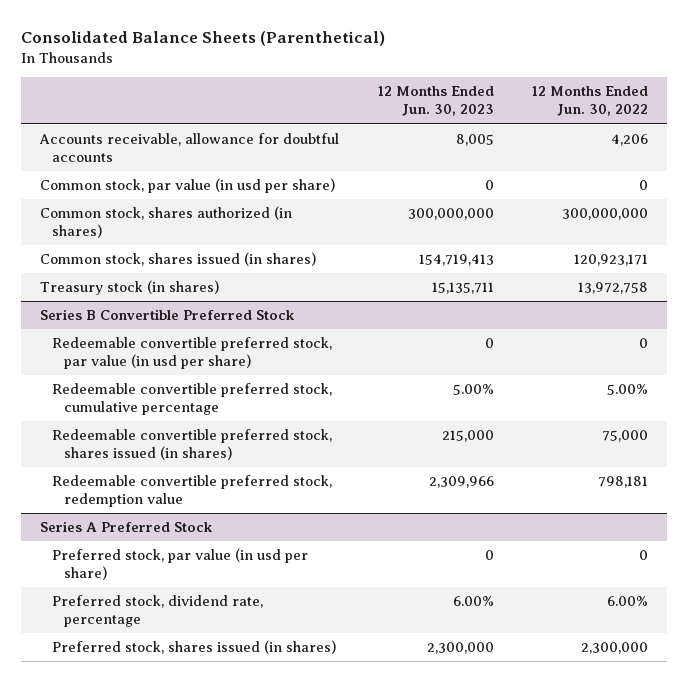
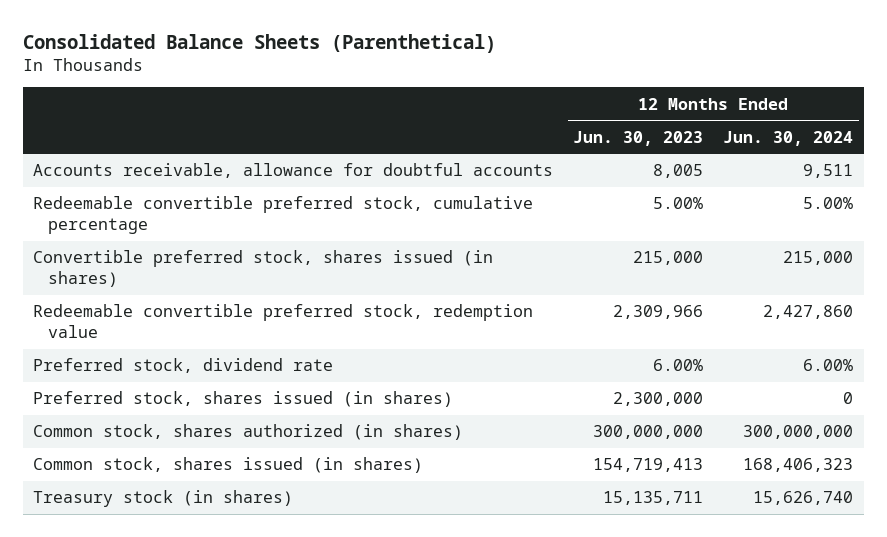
- | 12 Months Ended Jun. 30, 2023 | 12 Months Ended Jun. 30, 2022
+ | 12 Months Ended Jun. 30, 2023 | 12 Months Ended Jun. 30, 2024
- Common stock, par value (in usd per share) | 0 | 0
- Series B Convertible Preferred Stock
- Redeemable convertible preferred stock, par value (in usd per share) | 0 | 0
- Redeemable convertible preferred stock, shares issued (in shares) | 215,000 | 75,000
+ Convertible preferred stock, shares issued (in shares) | 215,000 | 215,000
- Series A Preferred Stock
- Preferred stock, par value (in usd per share) | 0 | 0
- Preferred stock, dividend rate, percentage | 6.00% | 6.00%
+ Preferred stock, dividend rate | 6.00% | 6.00%
moved down: Common stock, shares authorized (in shares) | 300,000,000 | 300,000,000
moved down: Common stock, shares issued (in shares) | 154,719,413 | 168,406,323
moved down: Treasury stock (in shares) | 15,135,711 | 15,626,740

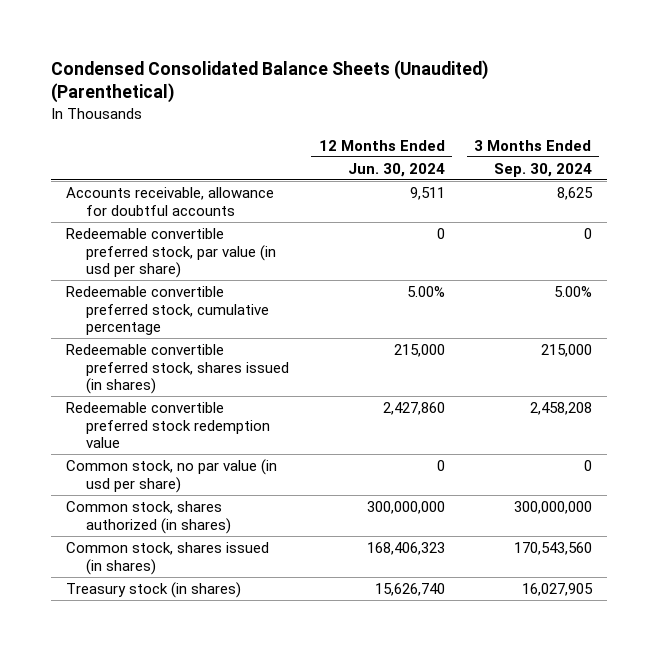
- Consolidated Balance Sheets (Parenthetical)
+ Condensed Consolidated Balance Sheets (Unaudited) (Parenthetical)
- | 12 Months Ended Jun. 30, 2023 | 12 Months Ended Jun. 30, 2024
+ | 12 Months Ended Jun. 30, 2024 | 3 Months Ended Sep. 30, 2024
+ Redeemable convertible preferred stock, par value (in usd per share) | 0 | 0
- Convertible preferred stock, shares issued (in shares) | 215,000 | 215,000
- Redeemable convertible preferred stock, redemption value | 2,309,966 | 2,427,860
- Preferred stock, dividend rate | 6.00% | 6.00%
- Preferred stock, shares issued (in shares) | 2,300,000 | 0
+ Redeemable convertible preferred stock, shares issued (in shares) | 215,000 | 215,000
+ Redeemable convertible preferred stock redemption value | 2,427,860 | 2,458,208
+ Common stock, no par value (in usd per share) | 0 | 0

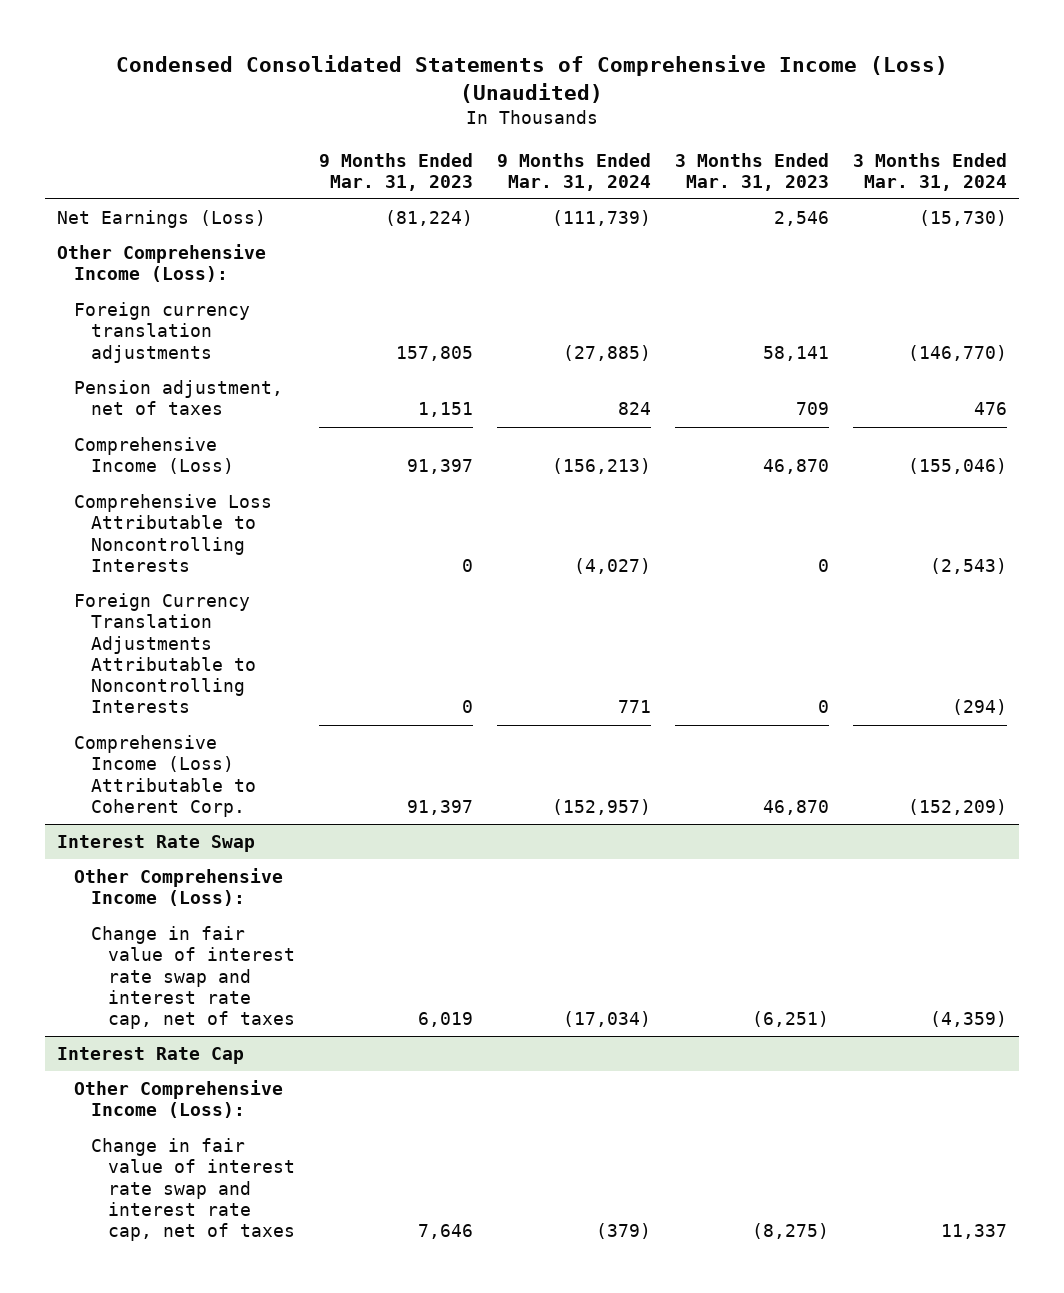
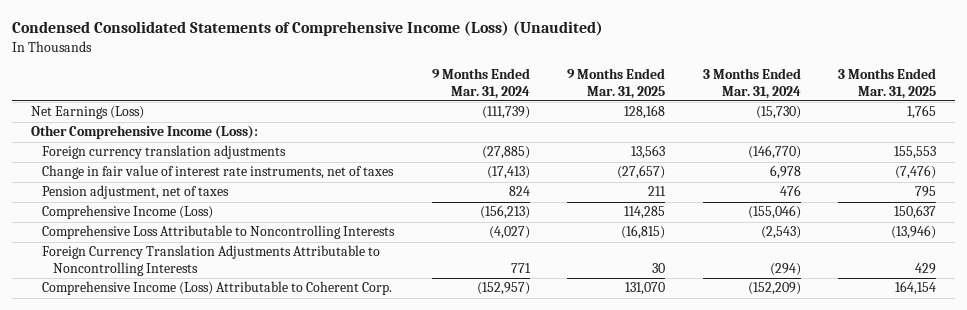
- | 9 Months Ended Mar. 31, 2023 | 9 Months Ended Mar. 31, 2024 | 3 Months Ended Mar. 31, 2023 | 3 Months Ended Mar. 31, 2024
+ | 9 Months Ended Mar. 31, 2024 | 9 Months Ended Mar. 31, 2025 | 3 Months Ended Mar. 31, 2024 | 3 Months Ended Mar. 31, 2025
+ Change in fair value of interest rate instruments, net of taxes | (17,413) | (27,657) | 6,978 | (7,476)
- Interest Rate Swap
- Other Comprehensive Income (Loss):
- Change in fair value of interest rate swap and interest rate cap, net of taxes | 6,019 | (17,034) | (6,251) | (4,359)
- Interest Rate Cap
- Other Comprehensive Income (Loss):
- Change in fair value of interest rate swap and interest rate cap, net of taxes | 7,646 | (379) | (8,275) | 11,337

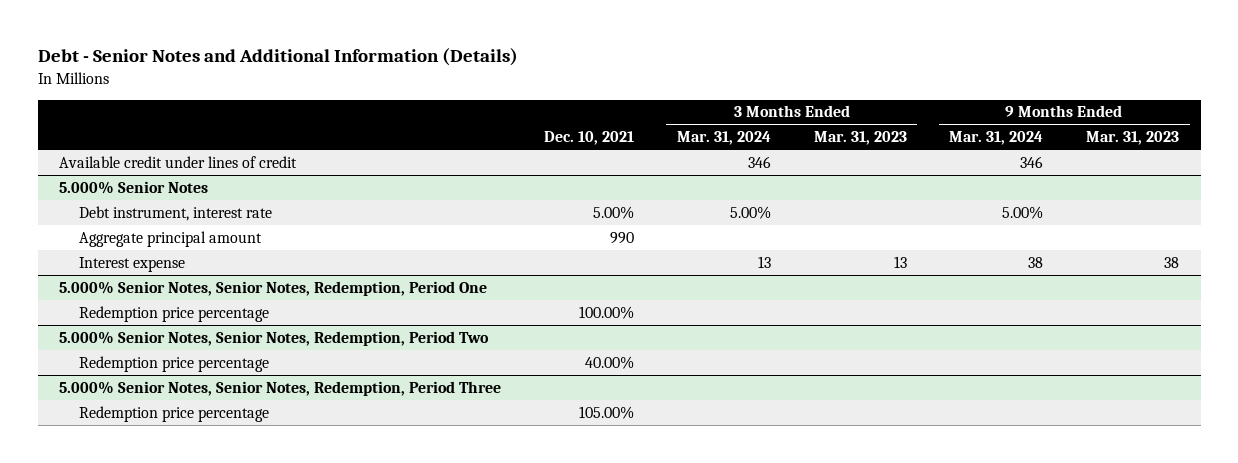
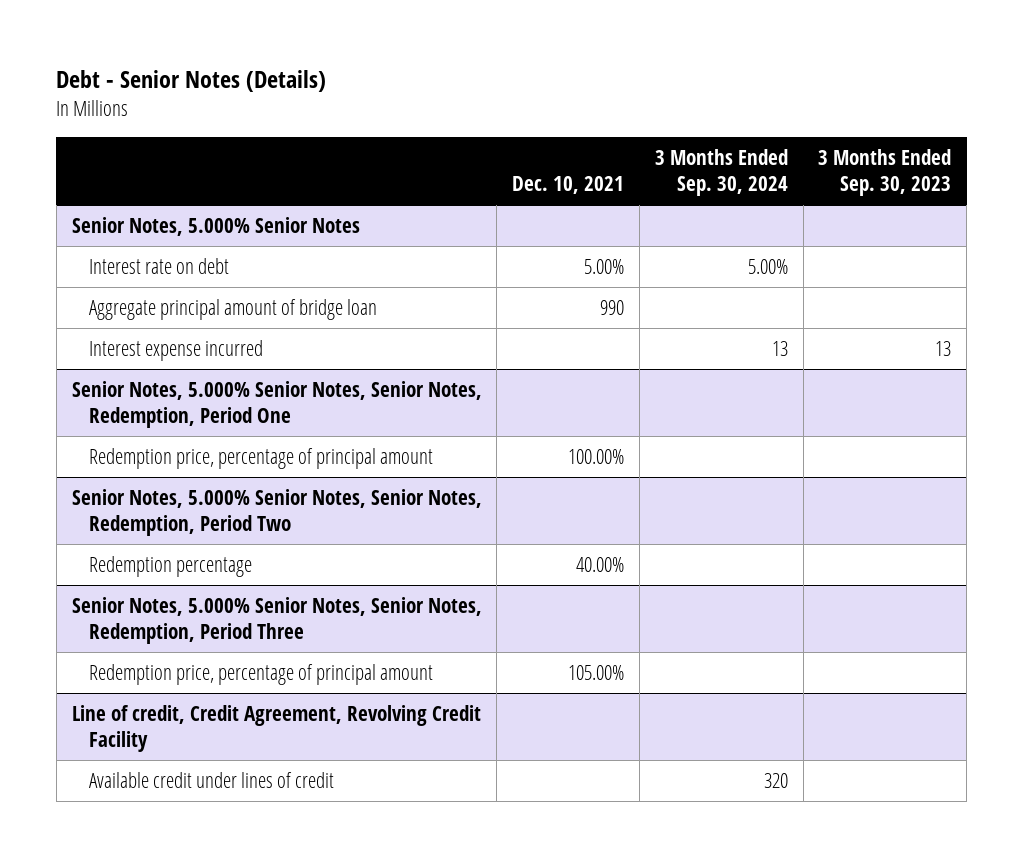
- Debt - Senior Notes and Additional Information (Details)
+ Debt - Senior Notes (Details)
- | Dec. 10, 2021 | 3 Months Ended Mar. 31, 2024 | 3 Months Ended Mar. 31, 2023 | 9 Months Ended Mar. 31, 2024 | 9 Months Ended Mar. 31, 2023
+ | Dec. 10, 2021 | 3 Months Ended Sep. 30, 2024 | 3 Months Ended Sep. 30, 2023
+ Senior Notes, 5.000% Senior Notes
+ Interest rate on debt | 5.00% | 5.00% |
+ Aggregate principal amount of bridge loan | 990 | |
+ Interest expense incurred | | 13 | 13
+ Senior Notes, 5.000% Senior Notes, Senior Notes, Redemption, Period One
+ Redemption price, percentage of principal amount | 100.00% | |
+ Senior Notes, 5.000% Senior Notes, Senior Notes, Redemption, Period Two
+ Redemption percentage | 40.00% | |
+ Senior Notes, 5.000% Senior Notes, Senior Notes, Redemption, Period Three
+ Redemption price, percentage of principal amount | 105.00% | |
+ Line of credit, Credit Agreement, Revolving Credit Facility
- 5.000% Senior Notes
- Debt instrument, interest rate | 5.00% | 5.00% | | 5.00% |
- Aggregate principal amount | 990 | | | |
- Interest expense | | 13 | 13 | 38 | 38
- 5.000% Senior Notes, Senior Notes, Redemption, Period One
- Redemption price percentage | 100.00% | | | |
- 5.000% Senior Notes, Senior Notes, Redemption, Period Two
- Redemption price percentage | 40.00% | | | |
- 5.000% Senior Notes, Senior Notes, Redemption, Period Three
- Redemption price percentage | 105.00% | | | |

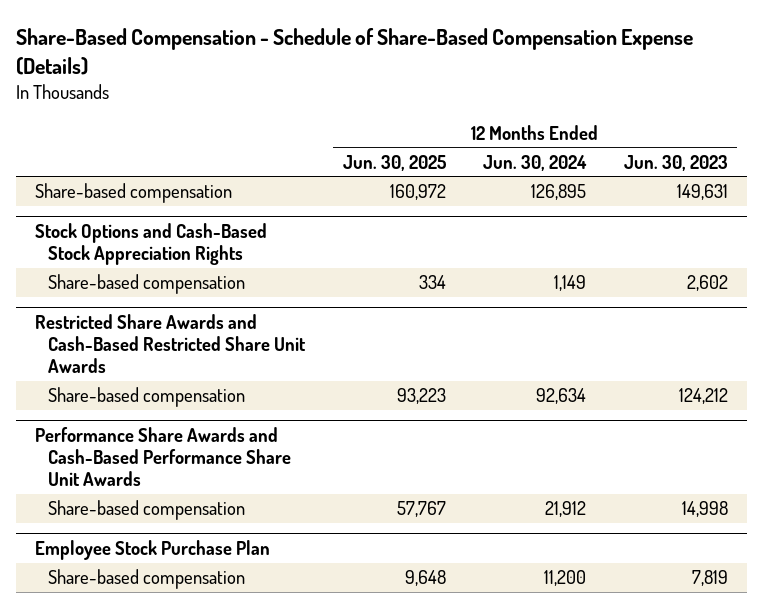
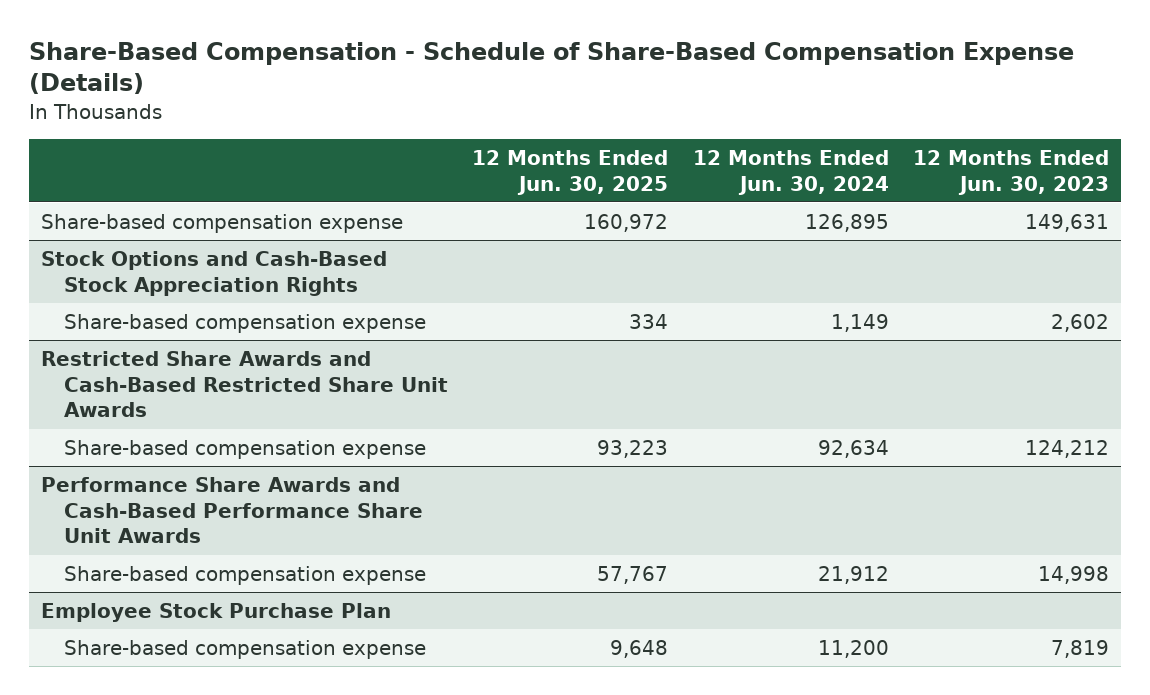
- Share-based compensation | 160,972 | 126,895 | 149,631
+ Share-based compensation expense | 160,972 | 126,895 | 149,631
@ Stock Options and Cash-Based Stock Appreciation Rights
- Share-based compensation | 334 | 1,149 | 2,602
+ Share-based compensation expense | 334 | 1,149 | 2,602
@ Restricted Share Awards and Cash-Based Restricted Share Unit Awards
- Share-based compensation | 93,223 | 92,634 | 124,212
+ Share-based compensation expense | 93,223 | 92,634 | 124,212
@ Performance Share Awards and Cash-Based Performance Share Unit Awards
- Share-based compensation | 57,767 | 21,912 | 14,998
+ Share-based compensation expense | 57,767 | 21,912 | 14,998
@ Employee Stock Purchase Plan
- Share-based compensation | 9,648 | 11,200 | 7,819
+ Share-based compensation expense | 9,648 | 11,200 | 7,819

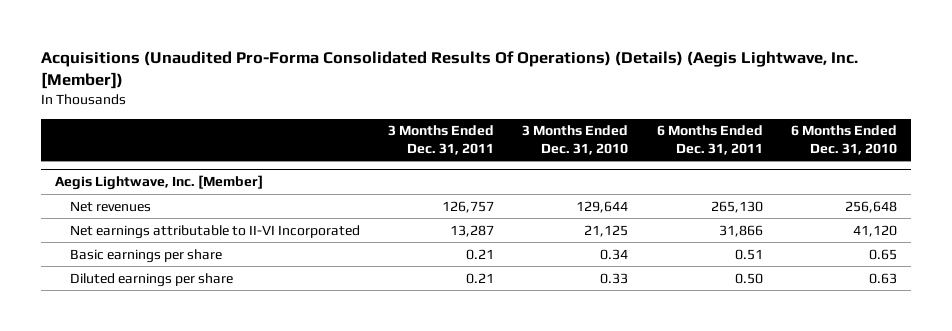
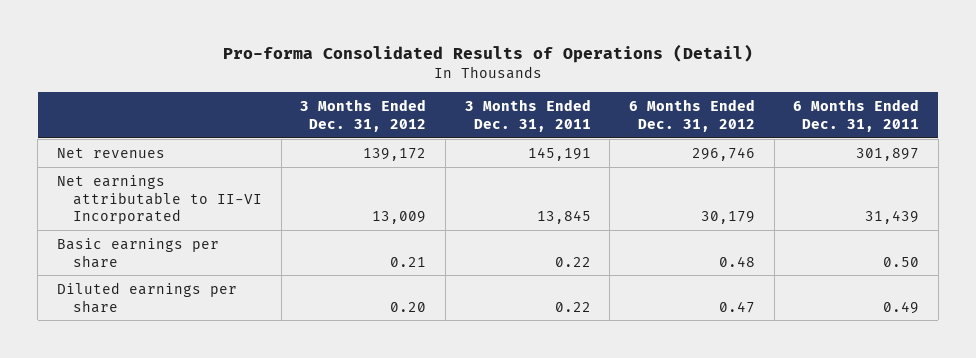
- Acquisitions (Unaudited Pro-Forma Consolidated Results Of Operations) (Details) (Aegis Lightwave, Inc. [Member])
+ Pro-forma Consolidated Results of Operations (Detail)
- | 3 Months Ended Dec. 31, 2011 | 3 Months Ended Dec. 31, 2010 | 6 Months Ended Dec. 31, 2011 | 6 Months Ended Dec. 31, 2010
+ | 3 Months Ended Dec. 31, 2012 | 3 Months Ended Dec. 31, 2011 | 6 Months Ended Dec. 31, 2012 | 6 Months Ended Dec. 31, 2011
- Aegis Lightwave, Inc. [Member]
- Net revenues | 126,757 | 129,644 | 265,130 | 256,648
- Net earnings attributable to II-VI Incorporated | 13,287 | 21,125 | 31,866 | 41,120
- Basic earnings per share | 0.21 | 0.34 | 0.51 | 0.65
- Diluted earnings per share | 0.21 | 0.33 | 0.50 | 0.63
+ Net revenues | 139,172 | 145,191 | 296,746 | 301,897
+ Net earnings attributable to II-VI Incorporated | 13,009 | 13,845 | 30,179 | 31,439
+ Basic earnings per share | 0.21 | 0.22 | 0.48 | 0.50
+ Diluted earnings per share | 0.20 | 0.22 | 0.47 | 0.49

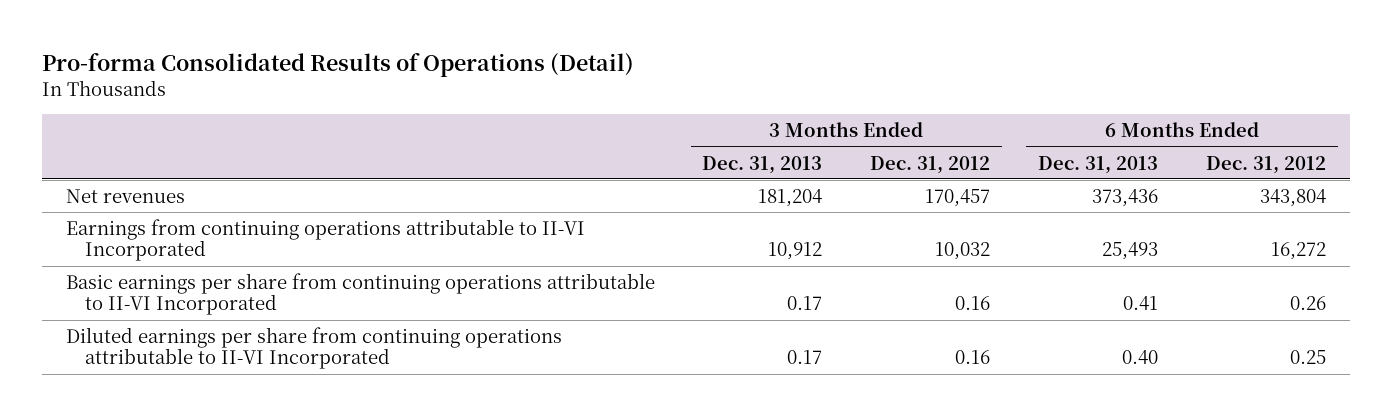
- | 3 Months Ended Dec. 31, 2012 | 3 Months Ended Dec. 31, 2011 | 6 Months Ended Dec. 31, 2012 | 6 Months Ended Dec. 31, 2011
+ | 3 Months Ended Dec. 31, 2013 | 3 Months Ended Dec. 31, 2012 | 6 Months Ended Dec. 31, 2013 | 6 Months Ended Dec. 31, 2012
- Net revenues | 139,172 | 145,191 | 296,746 | 301,897
- Net earnings attributable to II-VI Incorporated | 13,009 | 13,845 | 30,179 | 31,439
- Basic earnings per share | 0.21 | 0.22 | 0.48 | 0.50
- Diluted earnings per share | 0.20 | 0.22 | 0.47 | 0.49
+ Net revenues | 181,204 | 170,457 | 373,436 | 343,804
+ Earnings from continuing operations attributable to II-VI Incorporated | 10,912 | 10,032 | 25,493 | 16,272
+ Basic earnings per share from continuing operations attributable to II-VI Incorporated | 0.17 | 0.16 | 0.41 | 0.26
+ Diluted earnings per share from continuing operations attributable to II-VI Incorporated | 0.17 | 0.16 | 0.40 | 0.25

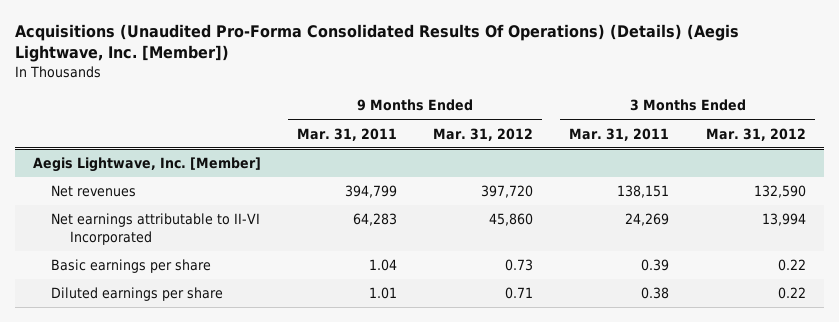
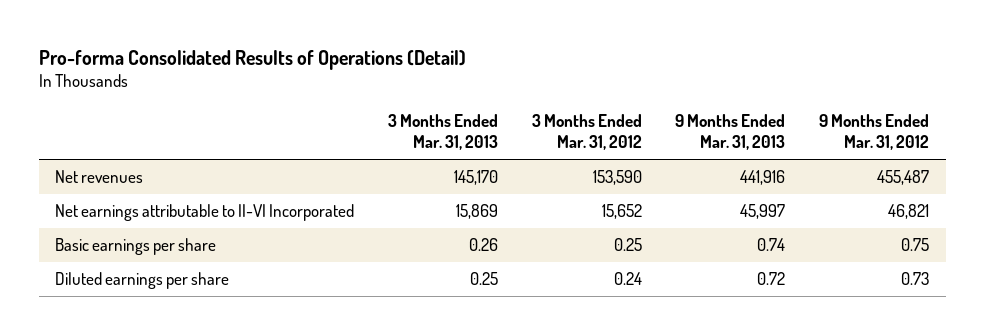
- Acquisitions (Unaudited Pro-Forma Consolidated Results Of Operations) (Details) (Aegis Lightwave, Inc. [Member])
+ Pro-forma Consolidated Results of Operations (Detail)
- | 9 Months Ended Mar. 31, 2011 | 9 Months Ended Mar. 31, 2012 | 3 Months Ended Mar. 31, 2011 | 3 Months Ended Mar. 31, 2012
+ | 3 Months Ended Mar. 31, 2013 | 3 Months Ended Mar. 31, 2012 | 9 Months Ended Mar. 31, 2013 | 9 Months Ended Mar. 31, 2012
- Aegis Lightwave, Inc. [Member]
- Net revenues | 394,799 | 397,720 | 138,151 | 132,590
- Net earnings attributable to II-VI Incorporated | 64,283 | 45,860 | 24,269 | 13,994
- Basic earnings per share | 1.04 | 0.73 | 0.39 | 0.22
- Diluted earnings per share | 1.01 | 0.71 | 0.38 | 0.22
+ Net revenues | 145,170 | 153,590 | 441,916 | 455,487
+ Net earnings attributable to II-VI Incorporated | 15,869 | 15,652 | 45,997 | 46,821
+ Basic earnings per share | 0.26 | 0.25 | 0.74 | 0.75
+ Diluted earnings per share | 0.25 | 0.24 | 0.72 | 0.73

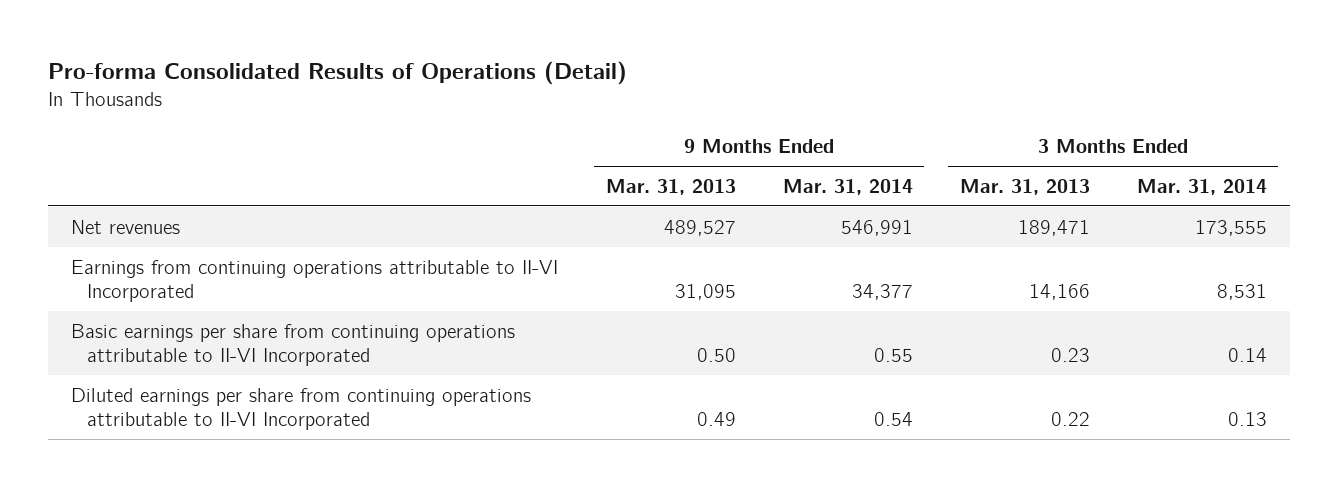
- | 3 Months Ended Mar. 31, 2013 | 3 Months Ended Mar. 31, 2012 | 9 Months Ended Mar. 31, 2013 | 9 Months Ended Mar. 31, 2012
+ | 9 Months Ended Mar. 31, 2013 | 9 Months Ended Mar. 31, 2014 | 3 Months Ended Mar. 31, 2013 | 3 Months Ended Mar. 31, 2014
- Net revenues | 145,170 | 153,590 | 441,916 | 455,487
- Net earnings attributable to II-VI Incorporated | 15,869 | 15,652 | 45,997 | 46,821
- Basic earnings per share | 0.26 | 0.25 | 0.74 | 0.75
- Diluted earnings per share | 0.25 | 0.24 | 0.72 | 0.73
+ Net revenues | 489,527 | 546,991 | 189,471 | 173,555
+ Earnings from continuing operations attributable to II-VI Incorporated | 31,095 | 34,377 | 14,166 | 8,531
+ Basic earnings per share from continuing operations attributable to II-VI Incorporated | 0.50 | 0.55 | 0.23 | 0.14
+ Diluted earnings per share from continuing operations attributable to II-VI Incorporated | 0.49 | 0.54 | 0.22 | 0.13

